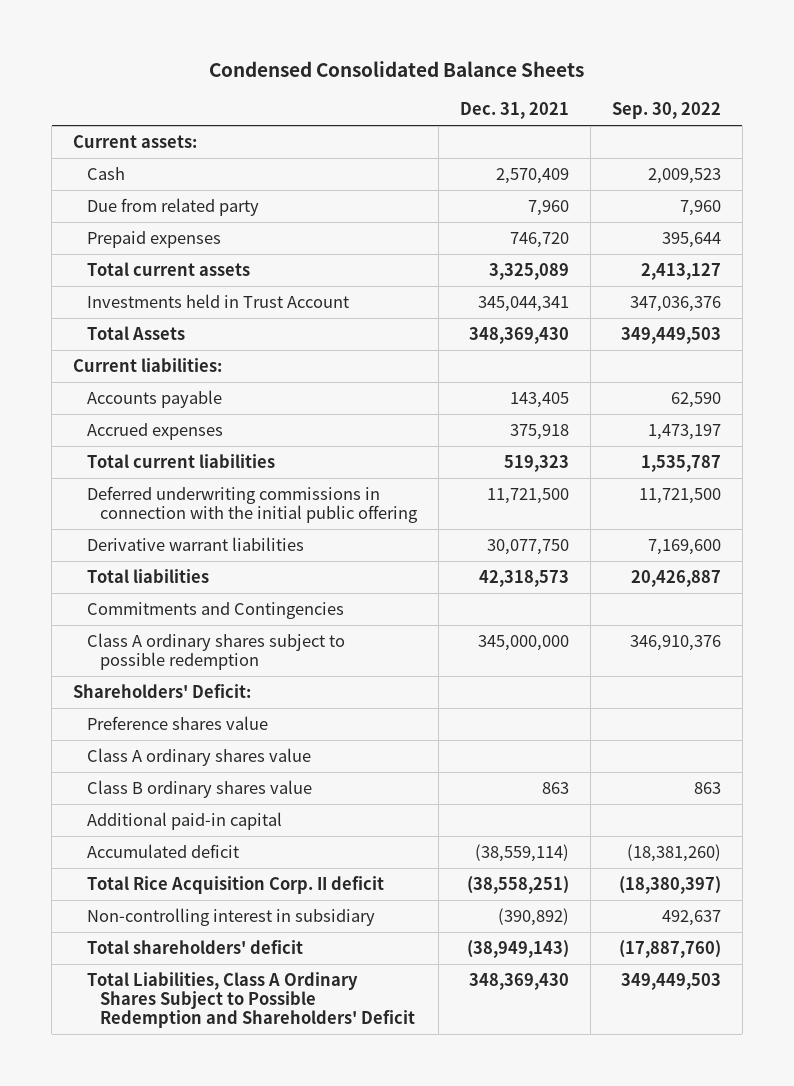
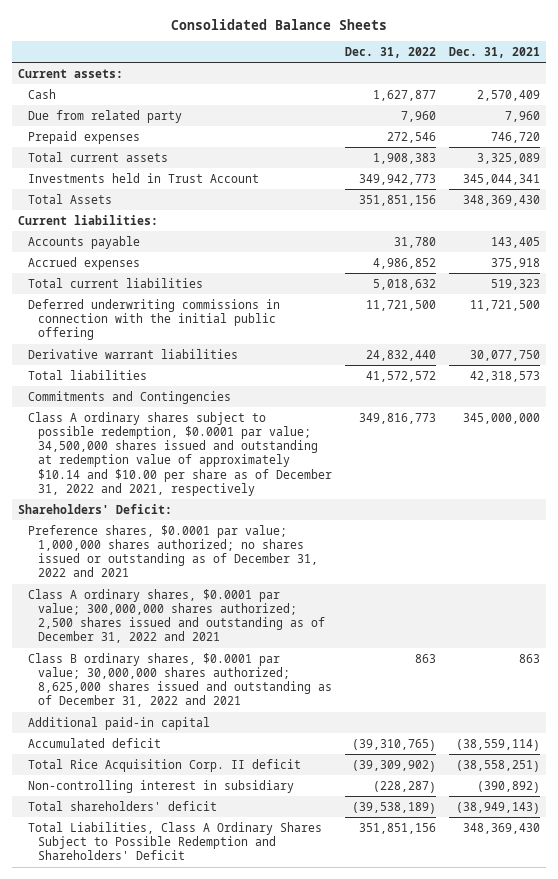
- Condensed Consolidated Balance Sheets
+ Consolidated Balance Sheets
- | Dec. 31, 2021 | Sep. 30, 2022
+ | Dec. 31, 2022 | Dec. 31, 2021
- Class A ordinary shares subject to possible redemption | 345,000,000 | 346,910,376
+ Class A ordinary shares subject to possible redemption, $0.0001 par value; 34,500,000 shares issued and outstanding at redemption value of approximately $10.14 and $10.00 per share as of December 31, 2022 and 2021, respectively | 349,816,773 | 345,000,000
- Preference shares value
- Class A ordinary shares value
- Class B ordinary shares value | 863 | 863
+ Preference shares, $0.0001 par value; 1,000,000 shares authorized; no shares issued or outstanding as of December 31, 2022 and 2021
+ Class A ordinary shares, $0.0001 par value; 300,000,000 shares authorized; 2,500 shares issued and outstanding as of December 31, 2022 and 2021
+ Class B ordinary shares, $0.0001 par value; 30,000,000 shares authorized; 8,625,000 shares issued and outstanding as of December 31, 2022 and 2021 | 863 | 863

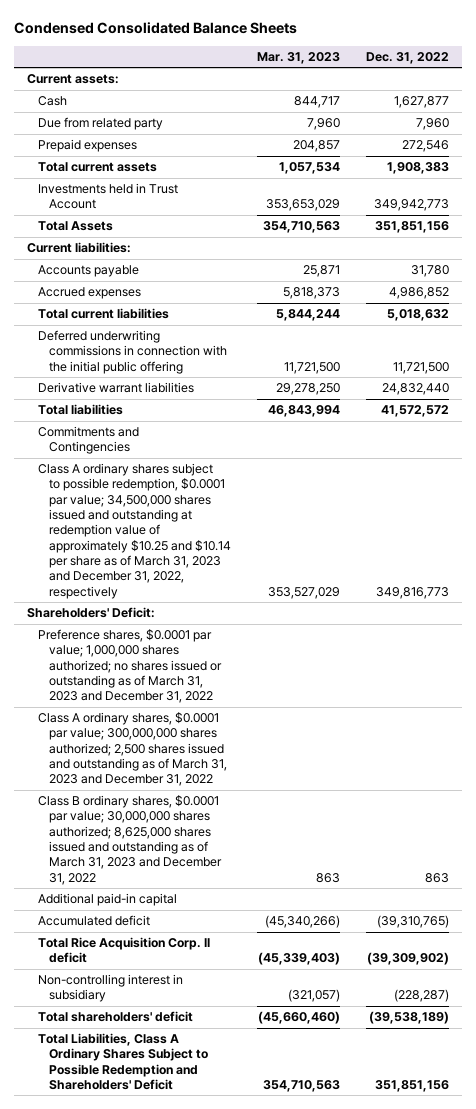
- Consolidated Balance Sheets
+ Condensed Consolidated Balance Sheets
- | Dec. 31, 2022 | Dec. 31, 2021
+ | Mar. 31, 2023 | Dec. 31, 2022
- Class A ordinary shares subject to possible redemption, $0.0001 par value; 34,500,000 shares issued and outstanding at redemption value of approximately $10.14 and $10.00 per share as of December 31, 2022 and 2021, respectively | 349,816,773 | 345,000,000
+ Class A ordinary shares subject to possible redemption, $0.0001 par value; 34,500,000 shares issued and outstanding at redemption value of approximately $10.25 and $10.14 per share as of March 31, 2023 and December 31, 2022, respectively | 353,527,029 | 349,816,773
- Preference shares, $0.0001 par value; 1,000,000 shares authorized; no shares issued or outstanding as of December 31, 2022 and 2021
- Class A ordinary shares, $0.0001 par value; 300,000,000 shares authorized; 2,500 shares issued and outstanding as of December 31, 2022 and 2021
- Class B ordinary shares, $0.0001 par value; 30,000,000 shares authorized; 8,625,000 shares issued and outstanding as of December 31, 2022 and 2021 | 863 | 863
+ Preference shares, $0.0001 par value; 1,000,000 shares authorized; no shares issued or outstanding as of March 31, 2023 and December 31, 2022
+ Class A ordinary shares, $0.0001 par value; 300,000,000 shares authorized; 2,500 shares issued and outstanding as of March 31, 2023 and December 31, 2022
+ Class B ordinary shares, $0.0001 par value; 30,000,000 shares authorized; 8,625,000 shares issued and outstanding as of March 31, 2023 and December 31, 2022 | 863 | 863

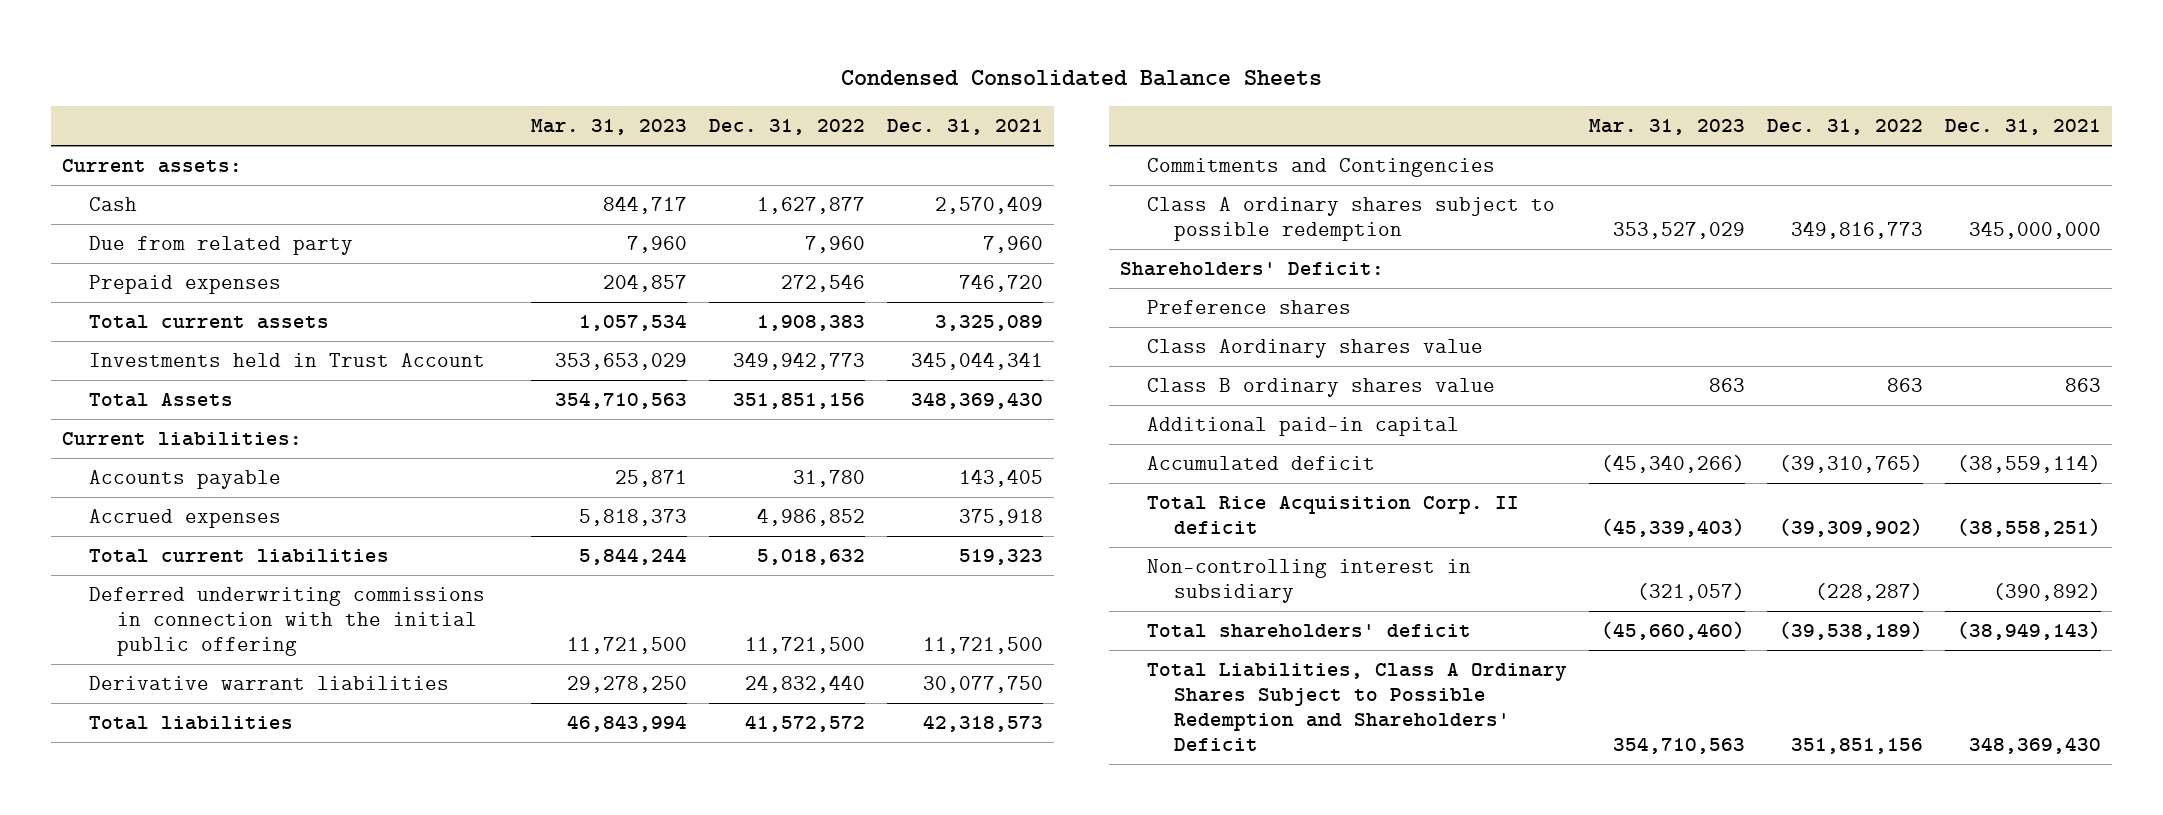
- | Mar. 31, 2023 | Dec. 31, 2022
+ | Mar. 31, 2023 | Dec. 31, 2022 | Dec. 31, 2021
- Class A ordinary shares subject to possible redemption, $0.0001 par value; 34,500,000 shares issued and outstanding at redemption value of approximately $10.25 and $10.14 per share as of March 31, 2023 and December 31, 2022, respectively | 353,527,029 | 349,816,773
+ Class A ordinary shares subject to possible redemption | 353,527,029 | 349,816,773 | 345,000,000
- Preference shares, $0.0001 par value; 1,000,000 shares authorized; no shares issued or outstanding as of March 31, 2023 and December 31, 2022
- Class A ordinary shares, $0.0001 par value; 300,000,000 shares authorized; 2,500 shares issued and outstanding as of March 31, 2023 and December 31, 2022
- Class B ordinary shares, $0.0001 par value; 30,000,000 shares authorized; 8,625,000 shares issued and outstanding as of March 31, 2023 and December 31, 2022 | 863 | 863
+ Preference shares
+ Class Aordinary shares value
+ Class B ordinary shares value | 863 | 863 | 863

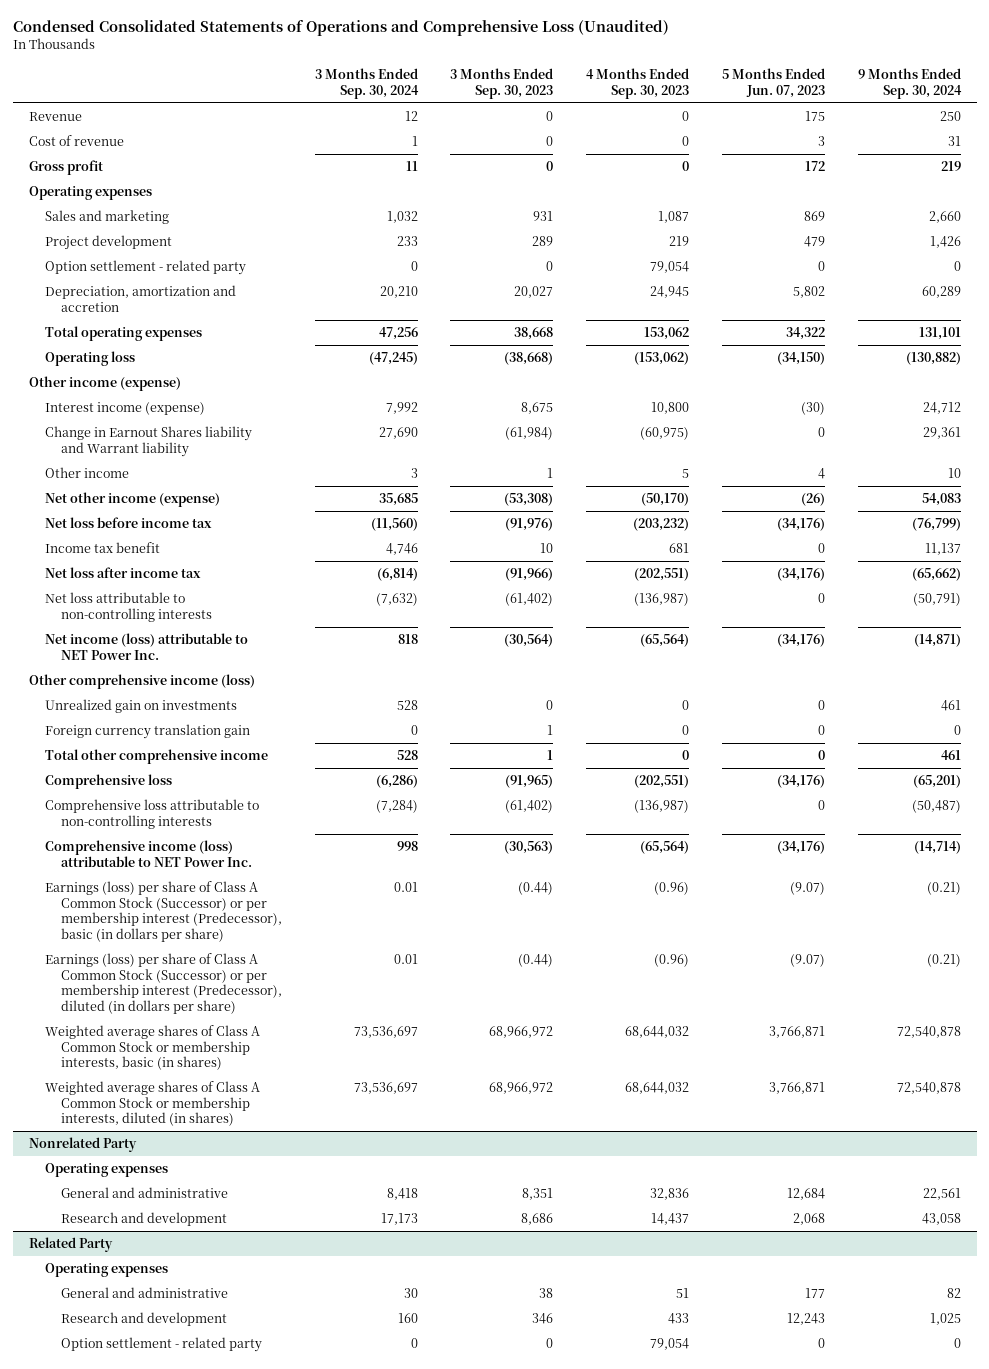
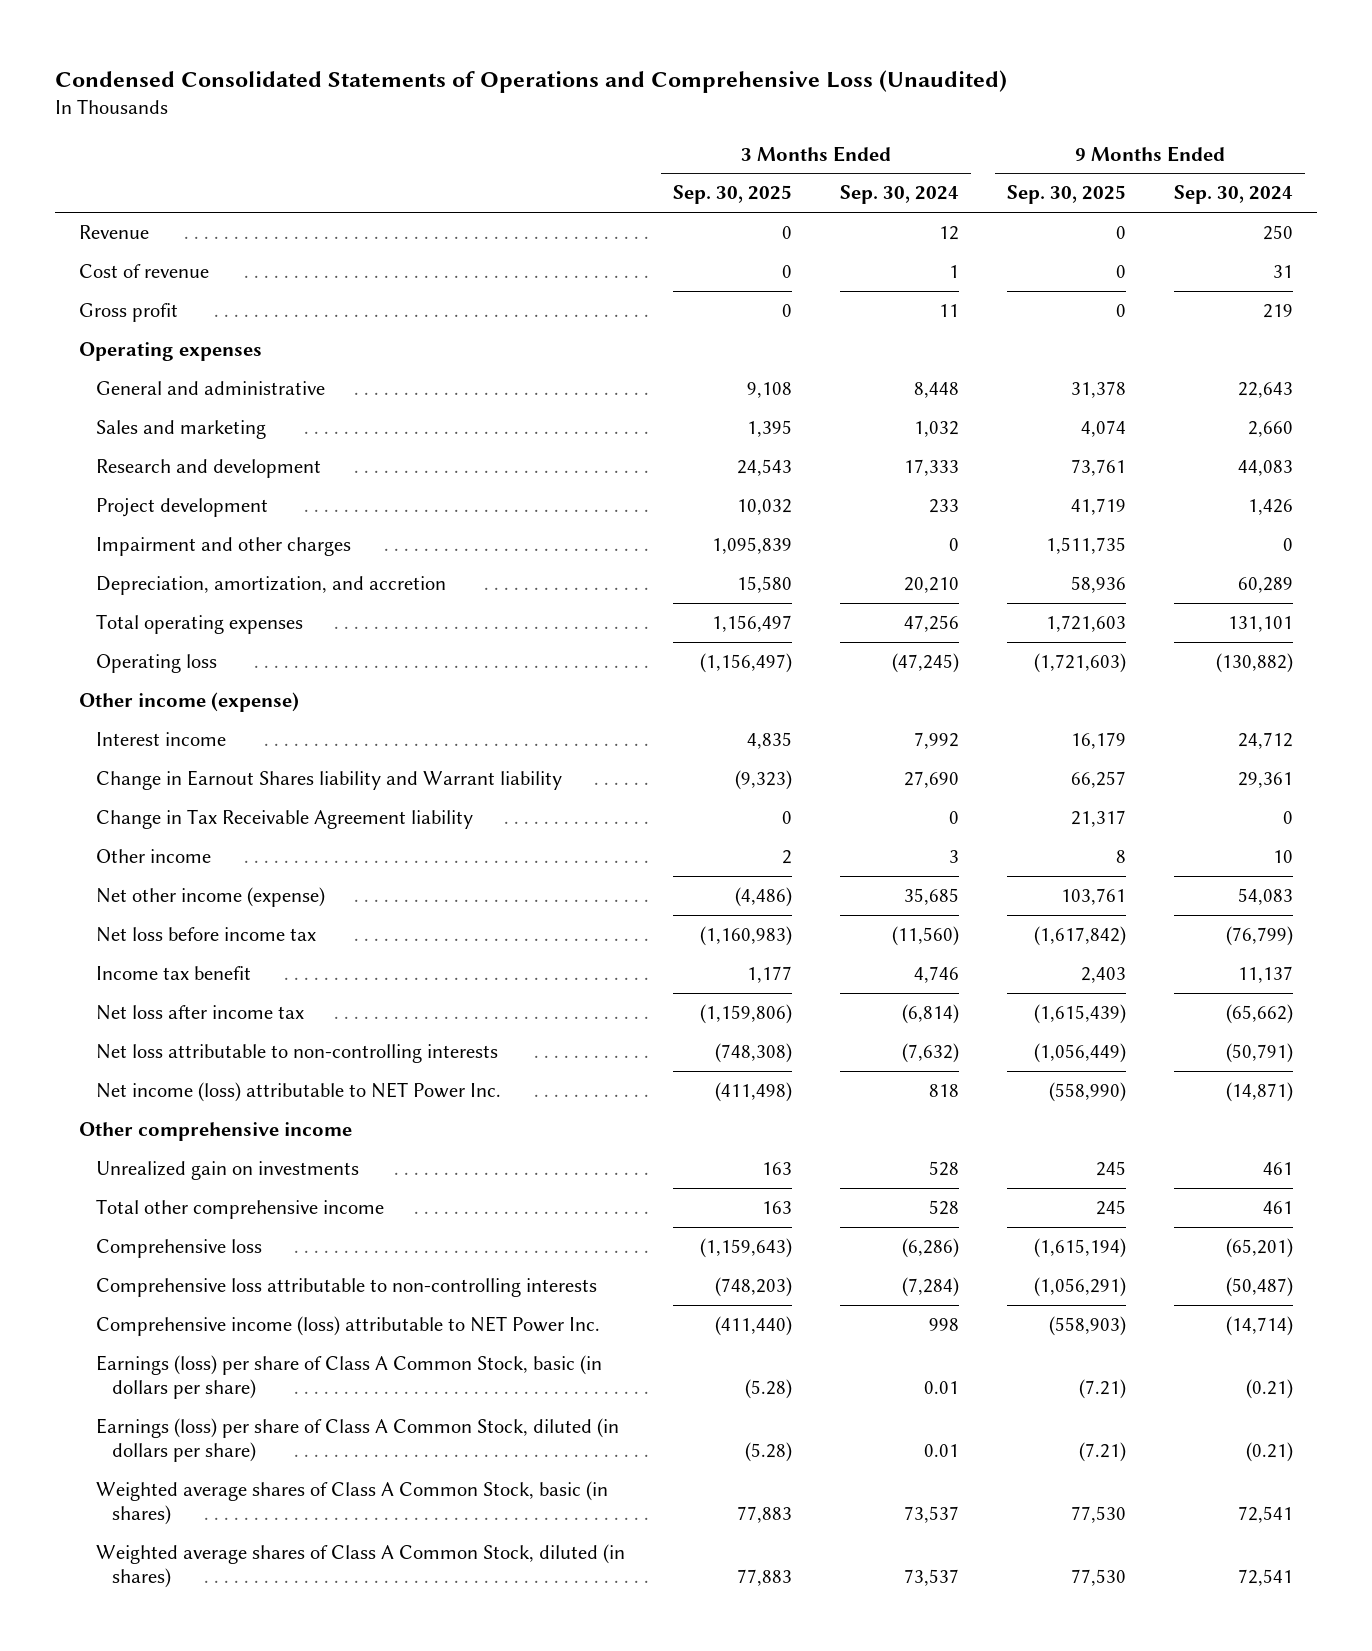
- | 3 Months Ended Sep. 30, 2024 | 3 Months Ended Sep. 30, 2023 | 4 Months Ended Sep. 30, 2023 | 5 Months Ended Jun. 07, 2023 | 9 Months Ended Sep. 30, 2024
+ | 3 Months Ended Sep. 30, 2025 | 3 Months Ended Sep. 30, 2024 | 9 Months Ended Sep. 30, 2025 | 9 Months Ended Sep. 30, 2024
+ General and administrative | 9,108 | 8,448 | 31,378 | 22,643
+ Research and development | 24,543 | 17,333 | 73,761 | 44,083
- Option settlement - related party | 0 | 0 | 79,054 | 0 | 0
- Depreciation, amortization and accretion | 20,210 | 20,027 | 24,945 | 5,802 | 60,289
+ Impairment and other charges | 1,095,839 | 0 | 1,511,735 | 0
+ Depreciation, amortization, and accretion | 15,580 | 20,210 | 58,936 | 60,289
- Interest income (expense) | 7,992 | 8,675 | 10,800 | (30) | 24,712
+ Interest income | 4,835 | 7,992 | 16,179 | 24,712
+ Change in Tax Receivable Agreement liability | 0 | 0 | 21,317 | 0
- Other comprehensive income (loss)
+ Other comprehensive income
- Foreign currency translation gain | 0 | 1 | 0 | 0 | 0
- Earnings (loss) per share of Class A Common Stock (Successor) or per membership interest (Predecessor), basic (in dollars per share) | 0.01 | (0.44) | (0.96) | (9.07) | (0.21)
- Earnings (loss) per share of Class A Common Stock (Successor) or per membership interest (Predecessor), diluted (in dollars per share) | 0.01 | (0.44) | (0.96) | (9.07) | (0.21)
- Weighted average shares of Class A Common Stock or membership interests, basic (in shares) | 73,536,697 | 68,966,972 | 68,644,032 | 3,766,871 | 72,540,878
- Weighted average shares of Class A Common Stock or membership interests, diluted (in shares) | 73,536,697 | 68,966,972 | 68,644,032 | 3,766,871 | 72,540,878
- Nonrelated Party
- Operating expenses
- General and administrative | 8,418 | 8,351 | 32,836 | 12,684 | 22,561
- Research and development | 17,173 | 8,686 | 14,437 | 2,068 | 43,058
- Related Party
- Operating expenses
- General and administrative | 30 | 38 | 51 | 177 | 82
- Research and development | 160 | 346 | 433 | 12,243 | 1,025
- Option settlement - related party | 0 | 0 | 79,054 | 0 | 0
+ Earnings (loss) per share of Class A Common Stock, basic (in dollars per share) | (5.28) | 0.01 | (7.21) | (0.21)
+ Earnings (loss) per share of Class A Common Stock, diluted (in dollars per share) | (5.28) | 0.01 | (7.21) | (0.21)
+ Weighted average shares of Class A Common Stock, basic (in shares) | 77,883 | 73,537 | 77,530 | 72,541
+ Weighted average shares of Class A Common Stock, diluted (in shares) | 77,883 | 73,537 | 77,530 | 72,541

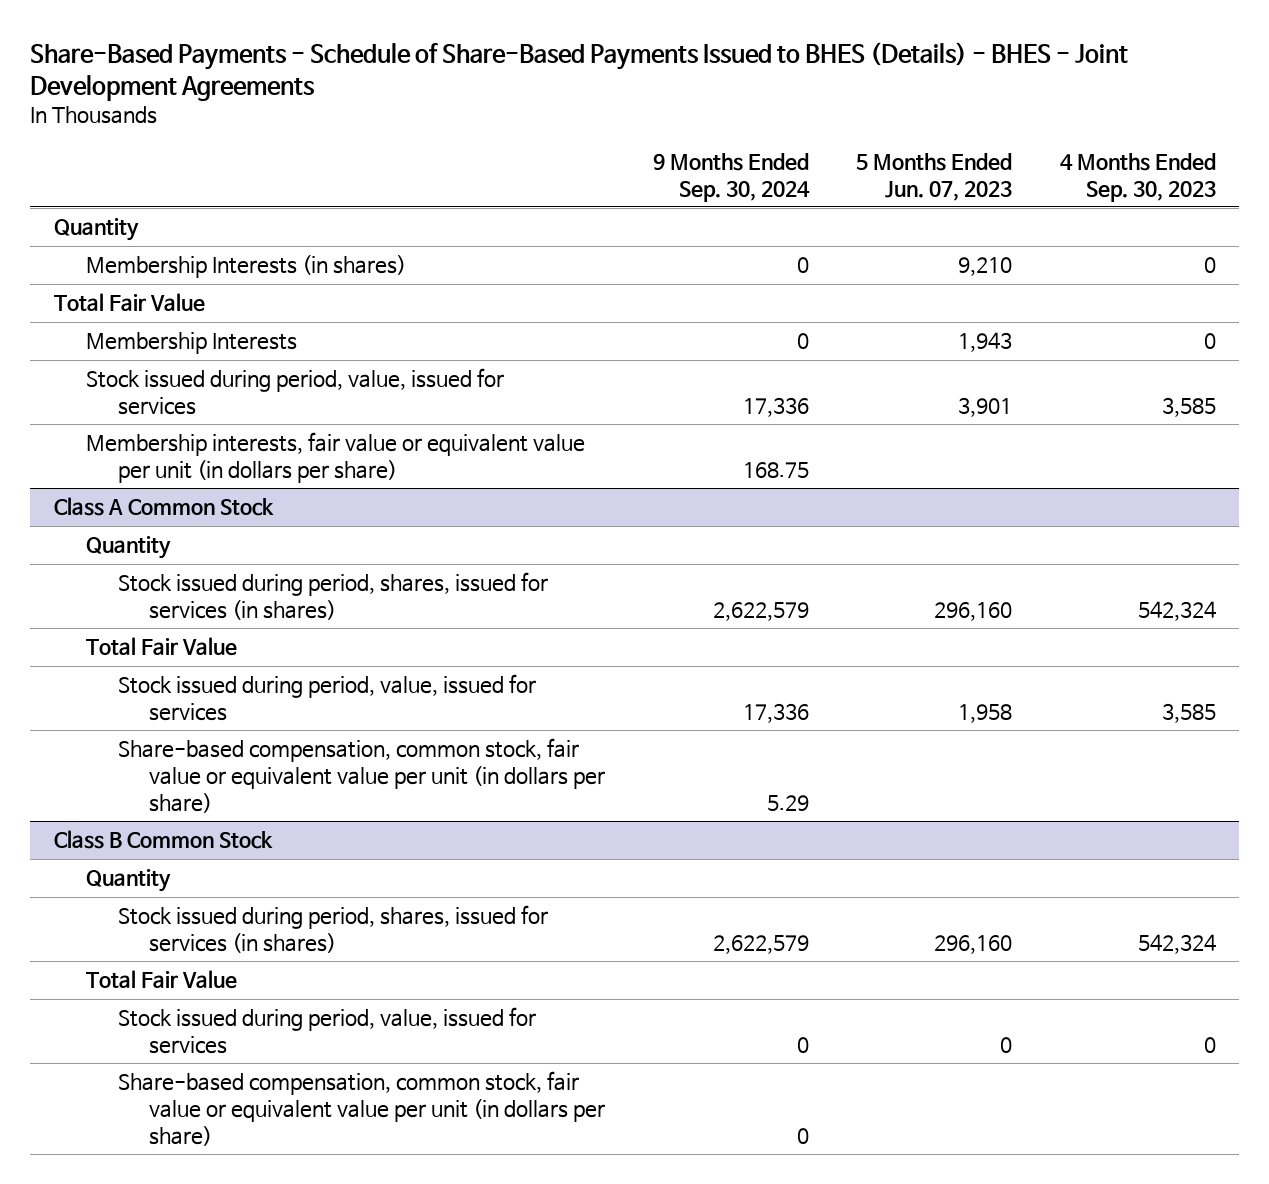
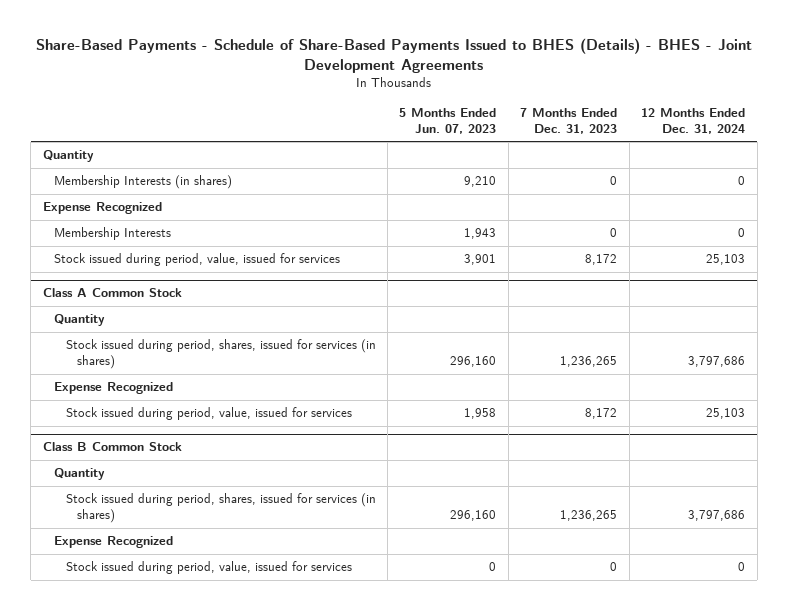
- | 9 Months Ended Sep. 30, 2024 | 5 Months Ended Jun. 07, 2023 | 4 Months Ended Sep. 30, 2023
+ | 5 Months Ended Jun. 07, 2023 | 7 Months Ended Dec. 31, 2023 | 12 Months Ended Dec. 31, 2024
- Total Fair Value
+ Expense Recognized
- Membership interests, fair value or equivalent value per unit (in dollars per share) | 168.75 | |
@ Class A Common Stock
- Total Fair Value
+ Expense Recognized
- Share-based compensation, common stock, fair value or equivalent value per unit (in dollars per share) | 5.29 | |
@ Class B Common Stock
- Total Fair Value
+ Expense Recognized
- Share-based compensation, common stock, fair value or equivalent value per unit (in dollars per share) | 0 | |

